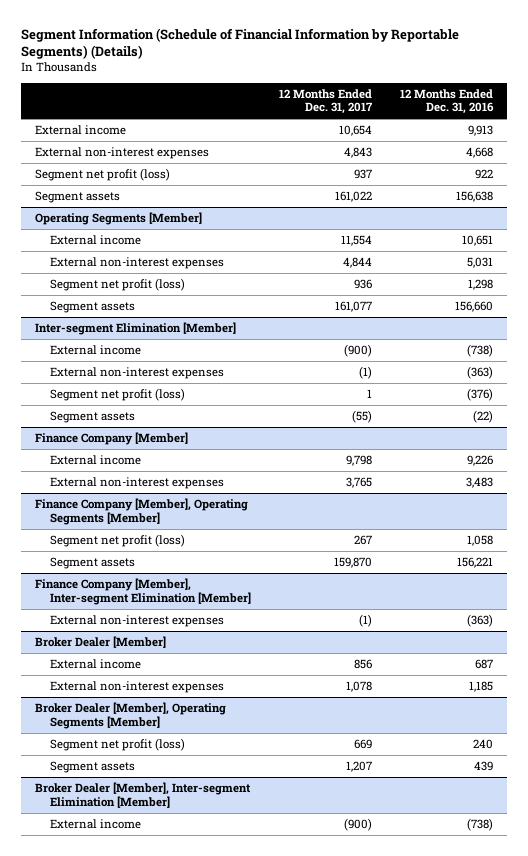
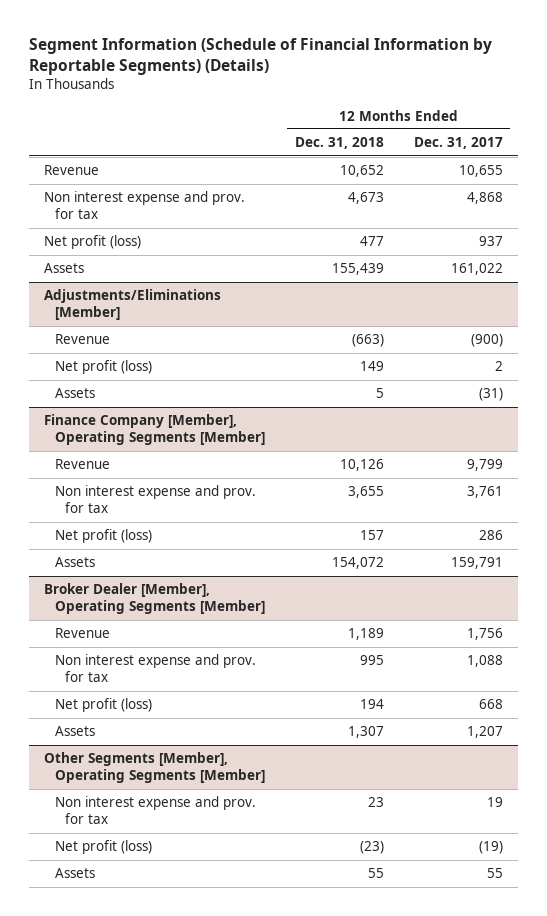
- | 12 Months Ended Dec. 31, 2017 | 12 Months Ended Dec. 31, 2016
+ | 12 Months Ended Dec. 31, 2018 | 12 Months Ended Dec. 31, 2017
- External income | 10,654 | 9,913
- External non-interest expenses | 4,843 | 4,668
- Segment net profit (loss) | 937 | 922
- Segment assets | 161,022 | 156,638
- Operating Segments [Member]
- External income | 11,554 | 10,651
- External non-interest expenses | 4,844 | 5,031
- Segment net profit (loss) | 936 | 1,298
- Segment assets | 161,077 | 156,660
- Inter-segment Elimination [Member]
- External income | (900) | (738)
- External non-interest expenses | (1) | (363)
- Segment net profit (loss) | 1 | (376)
- Segment assets | (55) | (22)
- Finance Company [Member]
- External income | 9,798 | 9,226
- External non-interest expenses | 3,765 | 3,483
+ Revenue | 10,652 | 10,655
+ Non interest expense and prov. for tax | 4,673 | 4,868
+ Net profit (loss) | 477 | 937
+ Assets | 155,439 | 161,022
+ Adjustments/Eliminations [Member]
+ Revenue | (663) | (900)
+ Net profit (loss) | 149 | 2
+ Assets | 5 | (31)
@ Finance Company [Member], Operating Segments [Member]
- Segment net profit (loss) | 267 | 1,058
- Segment assets | 159,870 | 156,221
- Finance Company [Member], Inter-segment Elimination [Member]
- External non-interest expenses | (1) | (363)
- Broker Dealer [Member]
- External income | 856 | 687
- External non-interest expenses | 1,078 | 1,185
@ Finance Company [Member], Operating Segments [Member]
+ Revenue | 10,126 | 9,799
+ Non interest expense and prov. for tax | 3,655 | 3,761
+ Net profit (loss) | 157 | 286
+ Assets | 154,072 | 159,791
@ Broker Dealer [Member], Operating Segments [Member]
- Segment net profit (loss) | 669 | 240
- Segment assets | 1,207 | 439
- Broker Dealer [Member], Inter-segment Elimination [Member]
- External income | (900) | (738)
@ Broker Dealer [Member], Operating Segments [Member]
+ Revenue | 1,189 | 1,756
+ Non interest expense and prov. for tax | 995 | 1,088
+ Net profit (loss) | 194 | 668
+ Assets | 1,307 | 1,207
+ Other Segments [Member], Operating Segments [Member]
+ Non interest expense and prov. for tax | 23 | 19
+ Net profit (loss) | (23) | (19)
+ Assets | 55 | 55

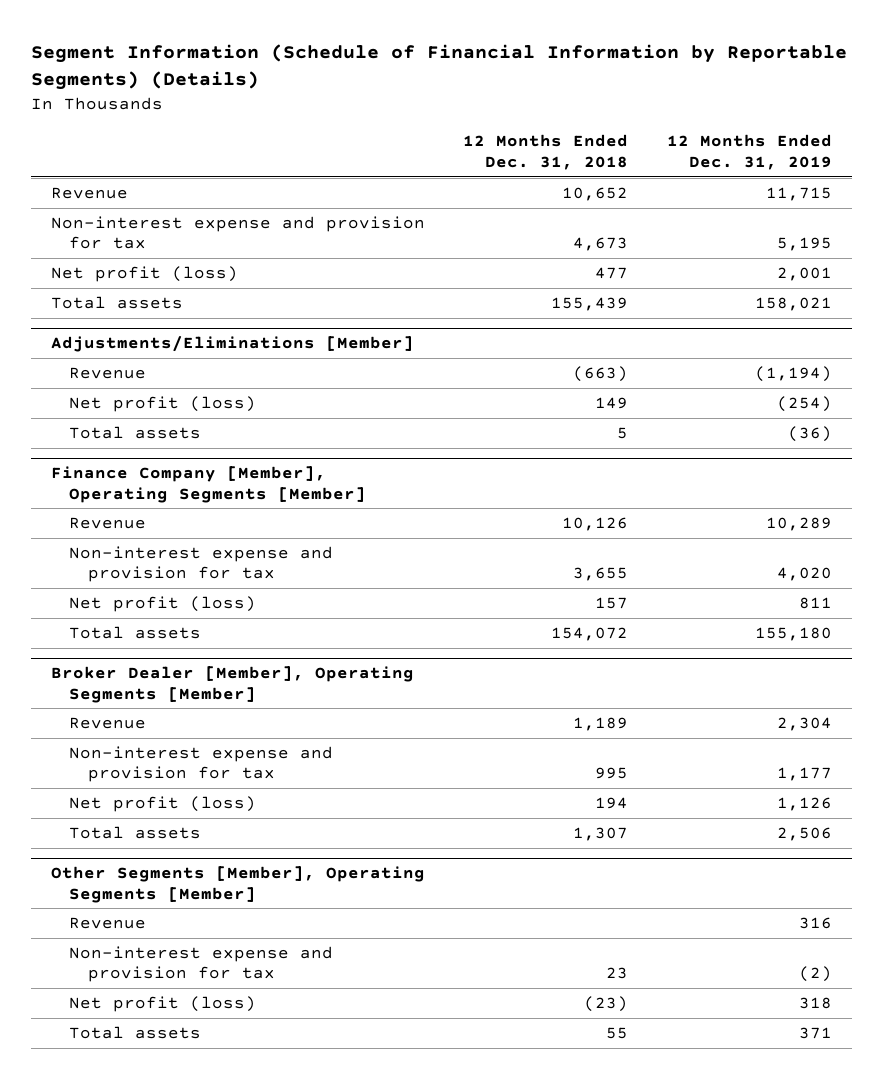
- | 12 Months Ended Dec. 31, 2018 | 12 Months Ended Dec. 31, 2017
+ | 12 Months Ended Dec. 31, 2018 | 12 Months Ended Dec. 31, 2019
- Non interest expense and prov. for tax | 4,673 | 4,868
+ Non-interest expense and provision for tax | 4,673 | 5,195
- Assets | 155,439 | 161,022
+ Total assets | 155,439 | 158,021
@ Adjustments/Eliminations [Member]
- Assets | 5 | (31)
+ Total assets | 5 | (36)
@ Finance Company [Member], Operating Segments [Member]
- Non interest expense and prov. for tax | 3,655 | 3,761
+ Non-interest expense and provision for tax | 3,655 | 4,020
- Assets | 154,072 | 159,791
+ Total assets | 154,072 | 155,180
@ Broker Dealer [Member], Operating Segments [Member]
- Non interest expense and prov. for tax | 995 | 1,088
+ Non-interest expense and provision for tax | 995 | 1,177
- Assets | 1,307 | 1,207
+ Total assets | 1,307 | 2,506
@ Other Segments [Member], Operating Segments [Member]
- Non interest expense and prov. for tax | 23 | 19
+ Revenue | | 316
+ Non-interest expense and provision for tax | 23 | (2)
- Assets | 55 | 55
+ Total assets | 55 | 371

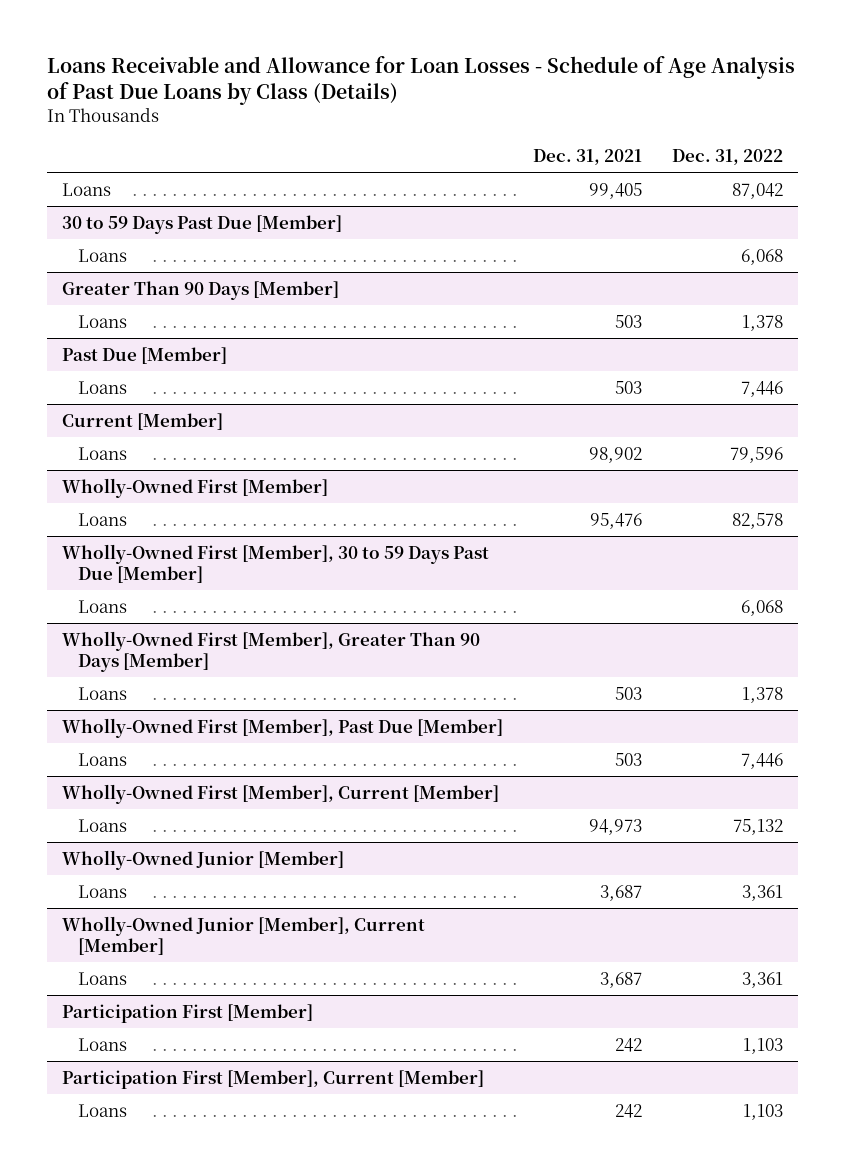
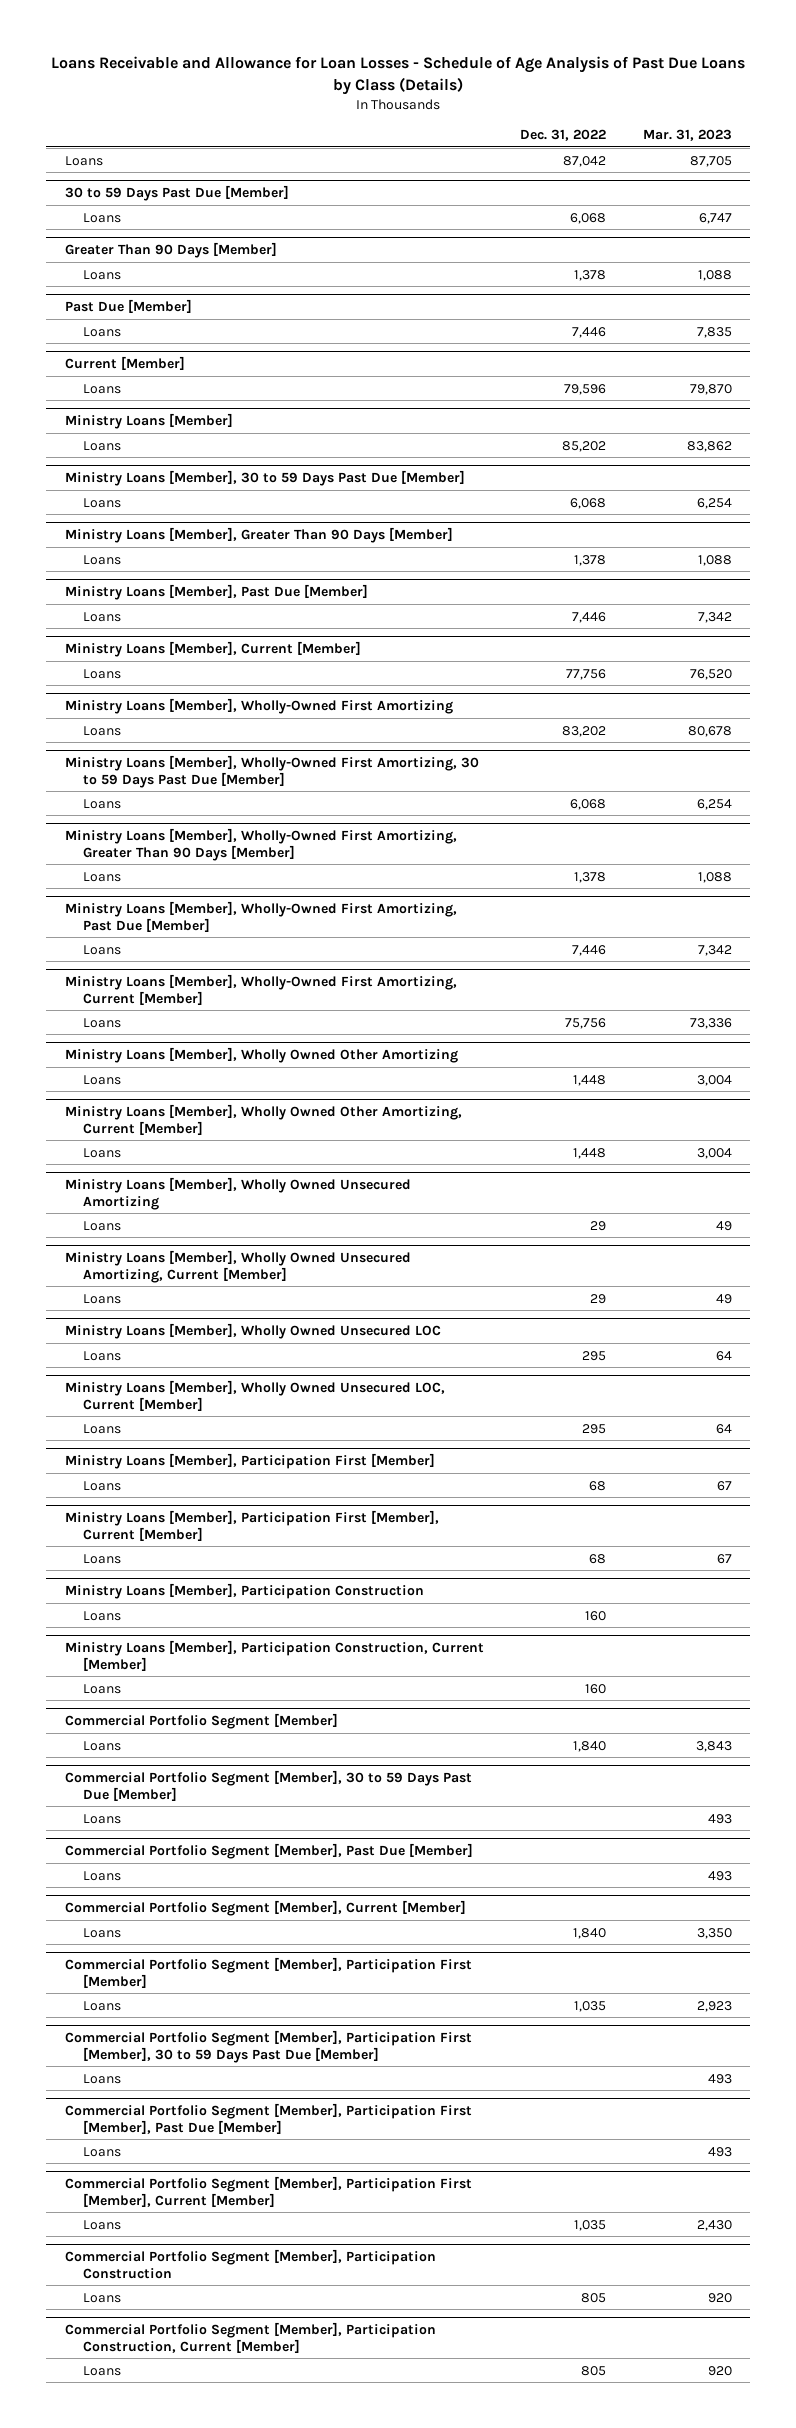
- | Dec. 31, 2021 | Dec. 31, 2022
+ | Dec. 31, 2022 | Mar. 31, 2023
- Wholly-Owned First [Member]
- Loans | 95,476 | 82,578
- Wholly-Owned First [Member], 30 to 59 Days Past Due [Member]
+ Ministry Loans [Member]
+ Loans | 85,202 | 83,862
+ Ministry Loans [Member], 30 to 59 Days Past Due [Member]
- Wholly-Owned First [Member], Greater Than 90 Days [Member]
+ Ministry Loans [Member], Greater Than 90 Days [Member]
- Wholly-Owned First [Member], Past Due [Member]
+ Ministry Loans [Member], Past Due [Member]
- Wholly-Owned First [Member], Current [Member]
- Loans | 94,973 | 75,132
- Wholly-Owned Junior [Member]
- Loans | 3,687 | 3,361
- Wholly-Owned Junior [Member], Current [Member]
- Loans | 3,687 | 3,361
- Participation First [Member]
- Loans | 242 | 1,103
- Participation First [Member], Current [Member]
- Loans | 242 | 1,103
+ Ministry Loans [Member], Current [Member]
+ Loans | 77,756 | 76,520
+ Ministry Loans [Member], Wholly-Owned First Amortizing
+ Loans | 83,202 | 80,678
+ Ministry Loans [Member], Wholly-Owned First Amortizing, 30 to 59 Days Past Due [Member]
+ Loans | 6,068 | 6,254
+ Ministry Loans [Member], Wholly-Owned First Amortizing, Greater Than 90 Days [Member]
+ Loans | 1,378 | 1,088
+ Ministry Loans [Member], Wholly-Owned First Amortizing, Past Due [Member]
+ Loans | 7,446 | 7,342
+ Ministry Loans [Member], Wholly-Owned First Amortizing, Current [Member]
+ Loans | 75,756 | 73,336
+ Ministry Loans [Member], Wholly Owned Other Amortizing
+ Loans | 1,448 | 3,004
+ Ministry Loans [Member], Wholly Owned Other Amortizing, Current [Member]
+ Loans | 1,448 | 3,004
+ Ministry Loans [Member], Wholly Owned Unsecured Amortizing
+ Loans | 29 | 49
+ Ministry Loans [Member], Wholly Owned Unsecured Amortizing, Current [Member]
+ Loans | 29 | 49
+ Ministry Loans [Member], Wholly Owned Unsecured LOC
+ Loans | 295 | 64
+ Ministry Loans [Member], Wholly Owned Unsecured LOC, Current [Member]
+ Loans | 295 | 64
+ Ministry Loans [Member], Participation First [Member]
+ Loans | 68 | 67
+ Ministry Loans [Member], Participation First [Member], Current [Member]
+ Loans | 68 | 67
+ Ministry Loans [Member], Participation Construction
+ Loans | 160 |
+ Ministry Loans [Member], Participation Construction, Current [Member]
+ Loans | 160 |
+ Commercial Portfolio Segment [Member]
+ Loans | 1,840 | 3,843
+ Commercial Portfolio Segment [Member], 30 to 59 Days Past Due [Member]
+ Loans | | 493
+ Commercial Portfolio Segment [Member], Past Due [Member]
+ Loans | | 493
+ Commercial Portfolio Segment [Member], Current [Member]
+ Loans | 1,840 | 3,350
+ Commercial Portfolio Segment [Member], Participation First [Member]
+ Loans | 1,035 | 2,923
+ Commercial Portfolio Segment [Member], Participation First [Member], 30 to 59 Days Past Due [Member]
+ Loans | | 493
+ Commercial Portfolio Segment [Member], Participation First [Member], Past Due [Member]
+ Loans | | 493
+ Commercial Portfolio Segment [Member], Participation First [Member], Current [Member]
+ Loans | 1,035 | 2,430
+ Commercial Portfolio Segment [Member], Participation Construction
+ Loans | 805 | 920
+ Commercial Portfolio Segment [Member], Participation Construction, Current [Member]
+ Loans | 805 | 920

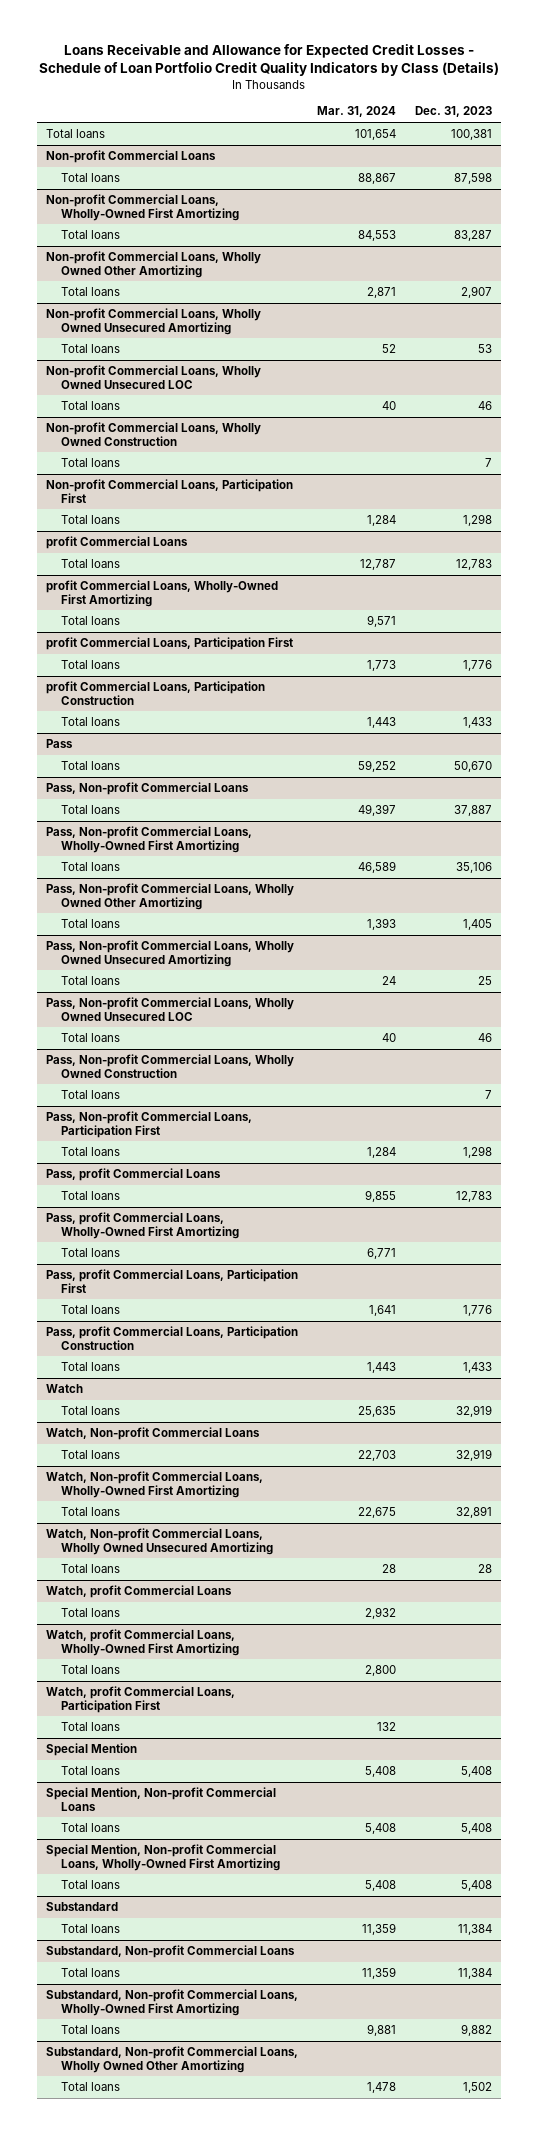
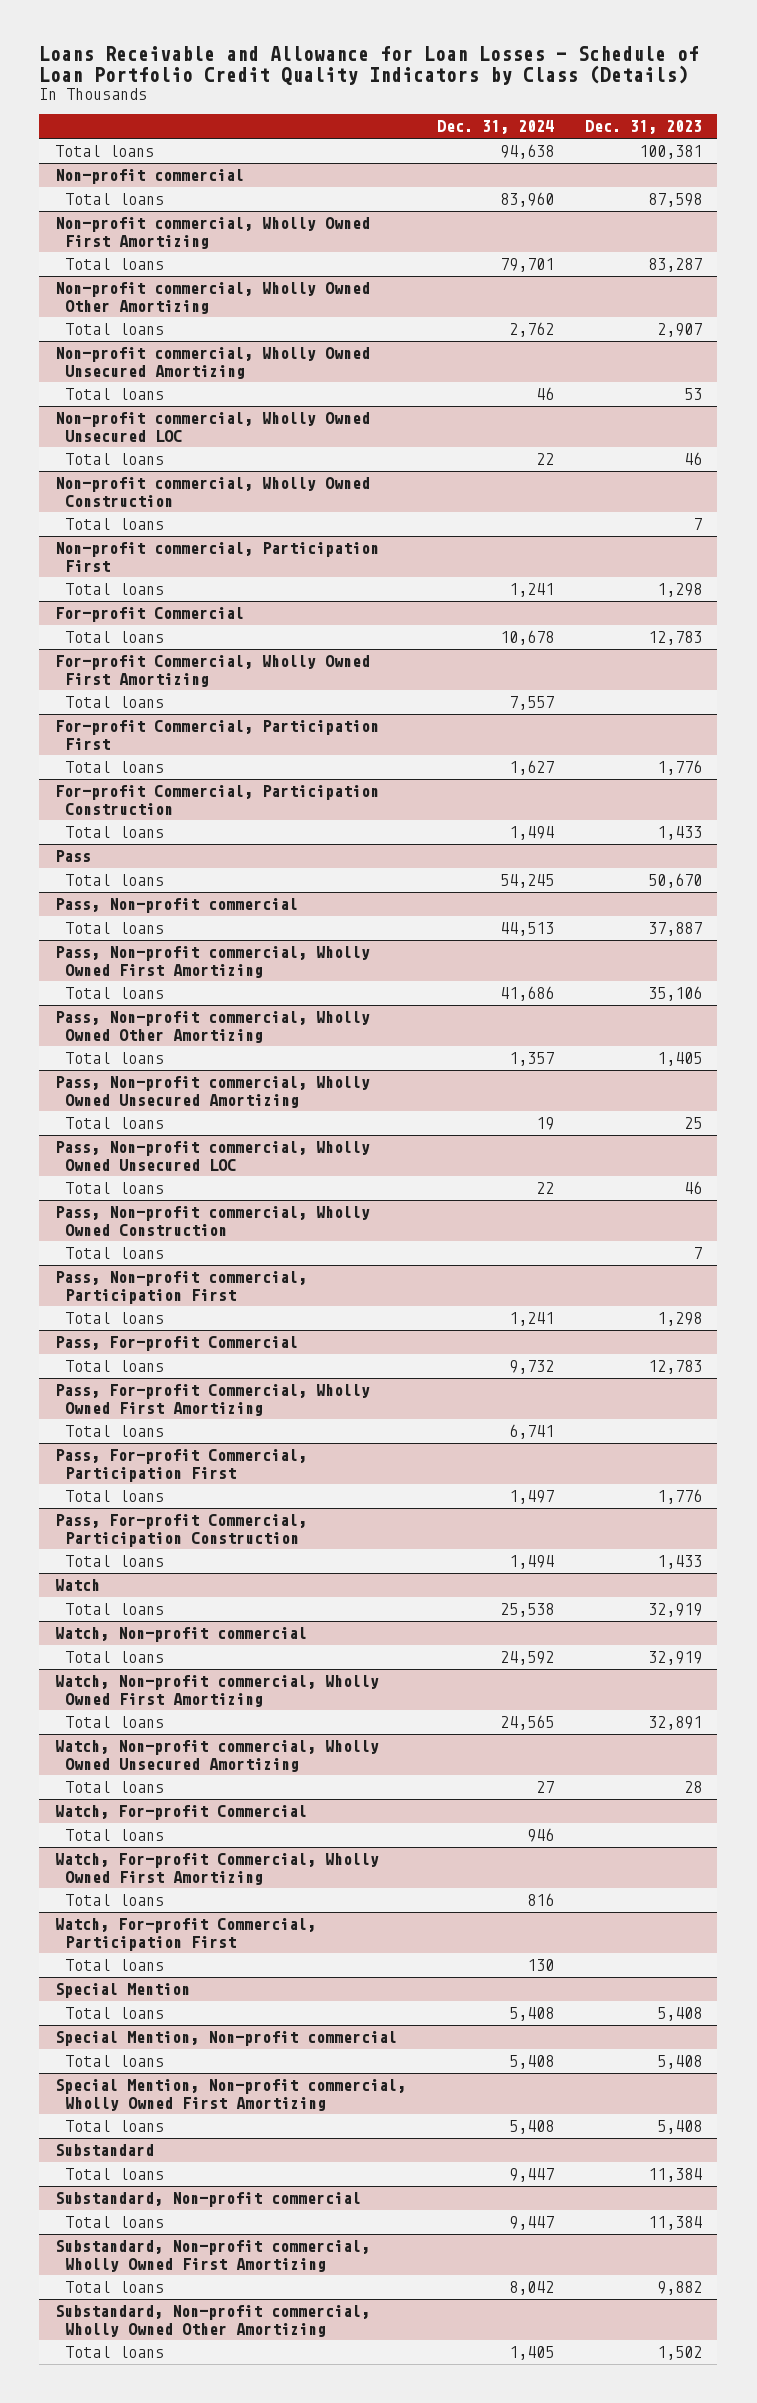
- Loans Receivable and Allowance for Expected Credit Losses - Schedule of Loan Portfolio Credit Quality Indicators by Class (Details)
+ Loans Receivable and Allowance for Loan Losses - Schedule of Loan Portfolio Credit Quality Indicators by Class (Details)
- | Mar. 31, 2024 | Dec. 31, 2023
+ | Dec. 31, 2024 | Dec. 31, 2023
- Non-profit Commercial Loans
+ Non-profit commercial
- Non-profit Commercial Loans, Wholly-Owned First Amortizing
+ Non-profit commercial, Wholly Owned First Amortizing
- Non-profit Commercial Loans, Wholly Owned Other Amortizing
+ Non-profit commercial, Wholly Owned Other Amortizing
- Non-profit Commercial Loans, Wholly Owned Unsecured Amortizing
+ Non-profit commercial, Wholly Owned Unsecured Amortizing
- Non-profit Commercial Loans, Wholly Owned Unsecured LOC
+ Non-profit commercial, Wholly Owned Unsecured LOC
- Non-profit Commercial Loans, Wholly Owned Construction
+ Non-profit commercial, Wholly Owned Construction
- Non-profit Commercial Loans, Participation First
+ Non-profit commercial, Participation First
- profit Commercial Loans
+ For-profit Commercial
- profit Commercial Loans, Wholly-Owned First Amortizing
+ For-profit Commercial, Wholly Owned First Amortizing
- profit Commercial Loans, Participation First
+ For-profit Commercial, Participation First
- profit Commercial Loans, Participation Construction
+ For-profit Commercial, Participation Construction
- Pass, Non-profit Commercial Loans
+ Pass, Non-profit commercial
- Pass, Non-profit Commercial Loans, Wholly-Owned First Amortizing
+ Pass, Non-profit commercial, Wholly Owned First Amortizing
- Pass, Non-profit Commercial Loans, Wholly Owned Other Amortizing
+ Pass, Non-profit commercial, Wholly Owned Other Amortizing
- Pass, Non-profit Commercial Loans, Wholly Owned Unsecured Amortizing
+ Pass, Non-profit commercial, Wholly Owned Unsecured Amortizing
- Pass, Non-profit Commercial Loans, Wholly Owned Unsecured LOC
+ Pass, Non-profit commercial, Wholly Owned Unsecured LOC
- Pass, Non-profit Commercial Loans, Wholly Owned Construction
+ Pass, Non-profit commercial, Wholly Owned Construction
- Pass, Non-profit Commercial Loans, Participation First
+ Pass, Non-profit commercial, Participation First
- Pass, profit Commercial Loans
+ Pass, For-profit Commercial
- Pass, profit Commercial Loans, Wholly-Owned First Amortizing
+ Pass, For-profit Commercial, Wholly Owned First Amortizing
- Pass, profit Commercial Loans, Participation First
+ Pass, For-profit Commercial, Participation First
- Pass, profit Commercial Loans, Participation Construction
+ Pass, For-profit Commercial, Participation Construction
- Watch, Non-profit Commercial Loans
+ Watch, Non-profit commercial
- Watch, Non-profit Commercial Loans, Wholly-Owned First Amortizing
+ Watch, Non-profit commercial, Wholly Owned First Amortizing
- Watch, Non-profit Commercial Loans, Wholly Owned Unsecured Amortizing
+ Watch, Non-profit commercial, Wholly Owned Unsecured Amortizing
- Watch, profit Commercial Loans
+ Watch, For-profit Commercial
- Watch, profit Commercial Loans, Wholly-Owned First Amortizing
+ Watch, For-profit Commercial, Wholly Owned First Amortizing
- Watch, profit Commercial Loans, Participation First
+ Watch, For-profit Commercial, Participation First
- Special Mention, Non-profit Commercial Loans
+ Special Mention, Non-profit commercial
- Special Mention, Non-profit Commercial Loans, Wholly-Owned First Amortizing
+ Special Mention, Non-profit commercial, Wholly Owned First Amortizing
- Substandard, Non-profit Commercial Loans
+ Substandard, Non-profit commercial
- Substandard, Non-profit Commercial Loans, Wholly-Owned First Amortizing
+ Substandard, Non-profit commercial, Wholly Owned First Amortizing
- Substandard, Non-profit Commercial Loans, Wholly Owned Other Amortizing
+ Substandard, Non-profit commercial, Wholly Owned Other Amortizing

